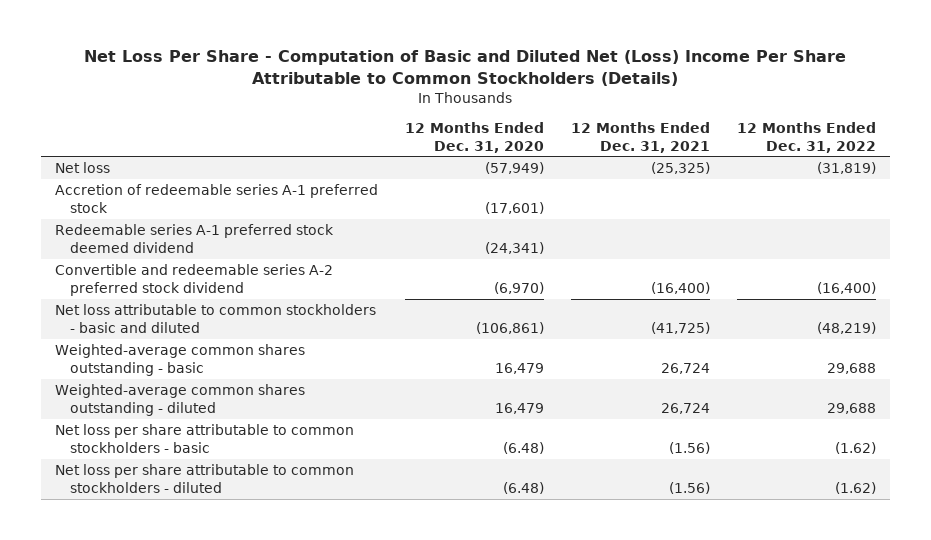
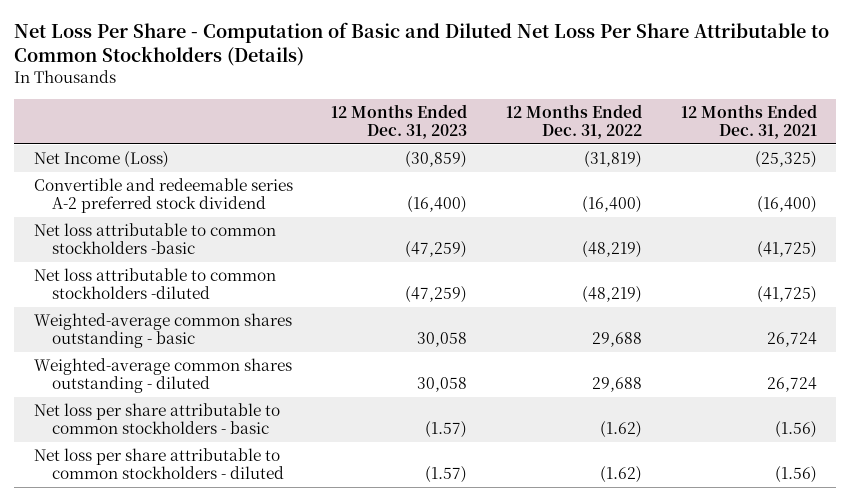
- Net Loss Per Share - Computation of Basic and Diluted Net (Loss) Income Per Share Attributable to Common Stockholders (Details)
+ Net Loss Per Share - Computation of Basic and Diluted Net Loss Per Share Attributable to Common Stockholders (Details)
- | 12 Months Ended Dec. 31, 2020 | 12 Months Ended Dec. 31, 2021 | 12 Months Ended Dec. 31, 2022
+ | 12 Months Ended Dec. 31, 2023 | 12 Months Ended Dec. 31, 2022 | 12 Months Ended Dec. 31, 2021
- Net loss | (57,949) | (25,325) | (31,819)
- Accretion of redeemable series A-1 preferred stock | (17,601) | |
- Redeemable series A-1 preferred stock deemed dividend | (24,341) | |
+ Net Income (Loss) | (30,859) | (31,819) | (25,325)
- Net loss attributable to common stockholders - basic and diluted | (106,861) | (41,725) | (48,219)
+ Net loss attributable to common stockholders -basic | (47,259) | (48,219) | (41,725)
+ Net loss attributable to common stockholders -diluted | (47,259) | (48,219) | (41,725)

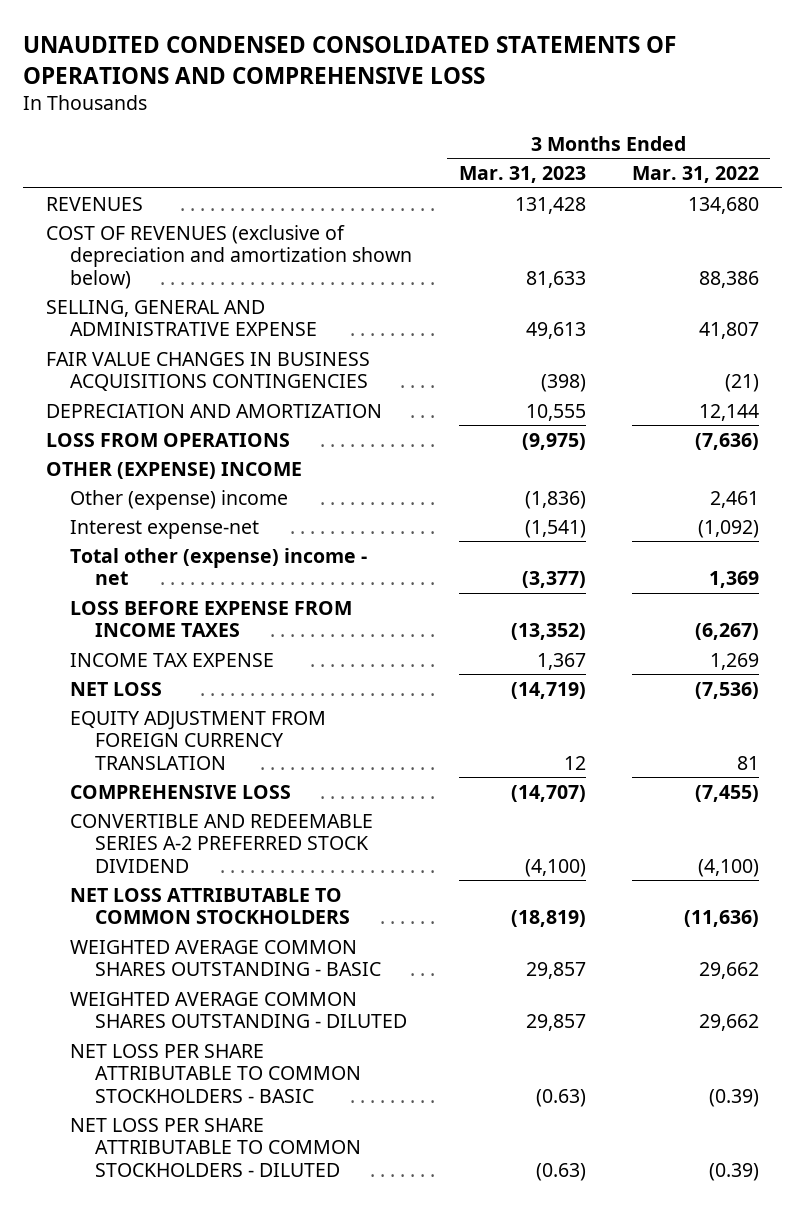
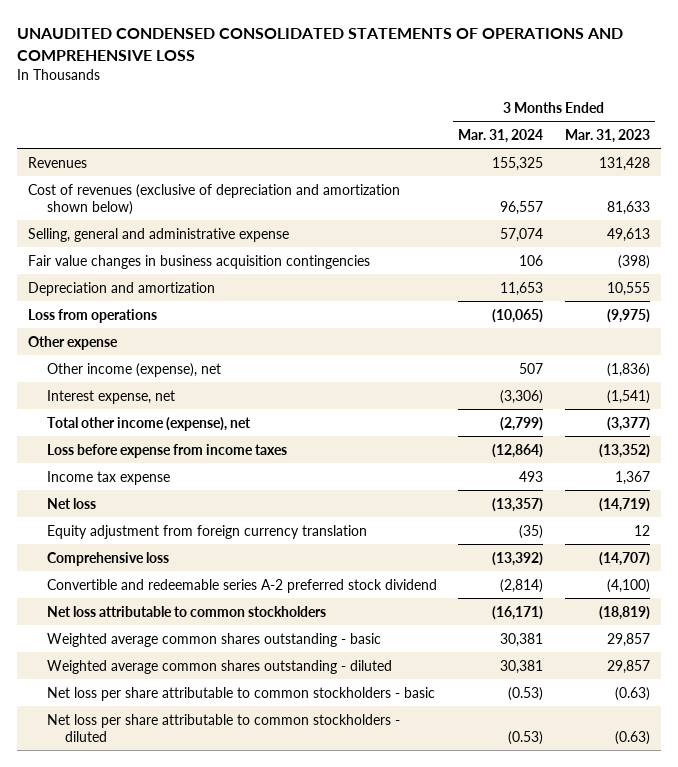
- | 3 Months Ended Mar. 31, 2023 | 3 Months Ended Mar. 31, 2022
+ | 3 Months Ended Mar. 31, 2024 | 3 Months Ended Mar. 31, 2023
- REVENUES | 131,428 | 134,680
- COST OF REVENUES (exclusive of depreciation and amortization shown below) | 81,633 | 88,386
- SELLING, GENERAL AND ADMINISTRATIVE EXPENSE | 49,613 | 41,807
- FAIR VALUE CHANGES IN BUSINESS ACQUISITIONS CONTINGENCIES | (398) | (21)
- DEPRECIATION AND AMORTIZATION | 10,555 | 12,144
- LOSS FROM OPERATIONS | (9,975) | (7,636)
- OTHER (EXPENSE) INCOME
- Other (expense) income | (1,836) | 2,461
- Interest expense-net | (1,541) | (1,092)
- Total other (expense) income - net | (3,377) | 1,369
- LOSS BEFORE EXPENSE FROM INCOME TAXES | (13,352) | (6,267)
- INCOME TAX EXPENSE | 1,367 | 1,269
- NET LOSS | (14,719) | (7,536)
- EQUITY ADJUSTMENT FROM FOREIGN CURRENCY TRANSLATION | 12 | 81
- COMPREHENSIVE LOSS | (14,707) | (7,455)
- CONVERTIBLE AND REDEEMABLE SERIES A-2 PREFERRED STOCK DIVIDEND | (4,100) | (4,100)
- NET LOSS ATTRIBUTABLE TO COMMON STOCKHOLDERS | (18,819) | (11,636)
- WEIGHTED AVERAGE COMMON SHARES OUTSTANDING - BASIC | 29,857 | 29,662
- WEIGHTED AVERAGE COMMON SHARES OUTSTANDING - DILUTED | 29,857 | 29,662
- NET LOSS PER SHARE ATTRIBUTABLE TO COMMON STOCKHOLDERS - BASIC | (0.63) | (0.39)
- NET LOSS PER SHARE ATTRIBUTABLE TO COMMON STOCKHOLDERS - DILUTED | (0.63) | (0.39)
+ Revenues | 155,325 | 131,428
+ Cost of revenues (exclusive of depreciation and amortization shown below) | 96,557 | 81,633
+ Selling, general and administrative expense | 57,074 | 49,613
+ Fair value changes in business acquisition contingencies | 106 | (398)
+ Depreciation and amortization | 11,653 | 10,555
+ Loss from operations | (10,065) | (9,975)
+ Other expense
+ Other income (expense), net | 507 | (1,836)
+ Interest expense, net | (3,306) | (1,541)
+ Total other income (expense), net | (2,799) | (3,377)
+ Loss before expense from income taxes | (12,864) | (13,352)
+ Income tax expense | 493 | 1,367
+ Net loss | (13,357) | (14,719)
+ Equity adjustment from foreign currency translation | (35) | 12
+ Comprehensive loss | (13,392) | (14,707)
+ Convertible and redeemable series A-2 preferred stock dividend | (2,814) | (4,100)
+ Net loss attributable to common stockholders | (16,171) | (18,819)
+ Weighted average common shares outstanding - basic | 30,381 | 29,857
+ Weighted average common shares outstanding - diluted | 30,381 | 29,857
+ Net loss per share attributable to common stockholders - basic | (0.53) | (0.63)
+ Net loss per share attributable to common stockholders - diluted | (0.53) | (0.63)

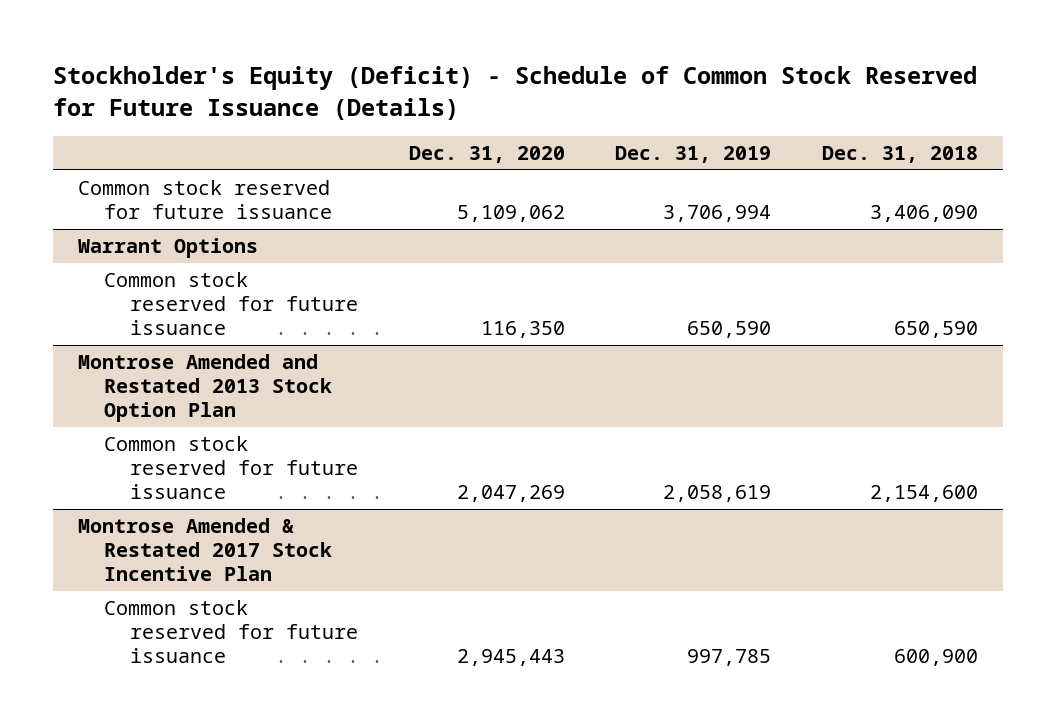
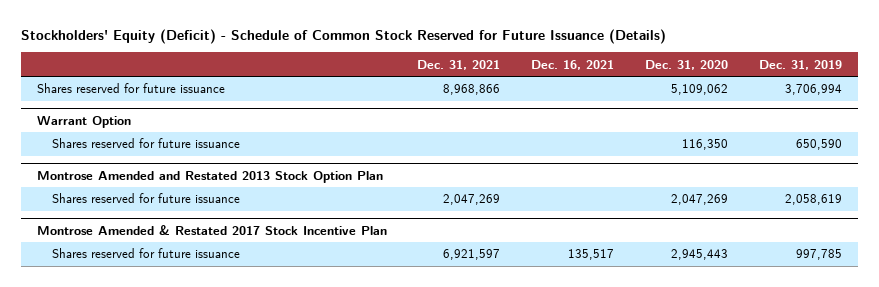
- Stockholder's Equity (Deficit) - Schedule of Common Stock Reserved for Future Issuance (Details)
+ Stockholders' Equity (Deficit) - Schedule of Common Stock Reserved for Future Issuance (Details)
- | Dec. 31, 2020 | Dec. 31, 2019 | Dec. 31, 2018
+ | Dec. 31, 2021 | Dec. 16, 2021 | Dec. 31, 2020 | Dec. 31, 2019
- Common stock reserved for future issuance | 5,109,062 | 3,706,994 | 3,406,090
- Warrant Options
- Common stock reserved for future issuance | 116,350 | 650,590 | 650,590
+ Shares reserved for future issuance | 8,968,866 | | 5,109,062 | 3,706,994
+ Warrant Option
+ Shares reserved for future issuance | | | 116,350 | 650,590
@ Montrose Amended and Restated 2013 Stock Option Plan
- Common stock reserved for future issuance | 2,047,269 | 2,058,619 | 2,154,600
+ Shares reserved for future issuance | 2,047,269 | | 2,047,269 | 2,058,619
@ Montrose Amended & Restated 2017 Stock Incentive Plan
- Common stock reserved for future issuance | 2,945,443 | 997,785 | 600,900
+ Shares reserved for future issuance | 6,921,597 | 135,517 | 2,945,443 | 997,785

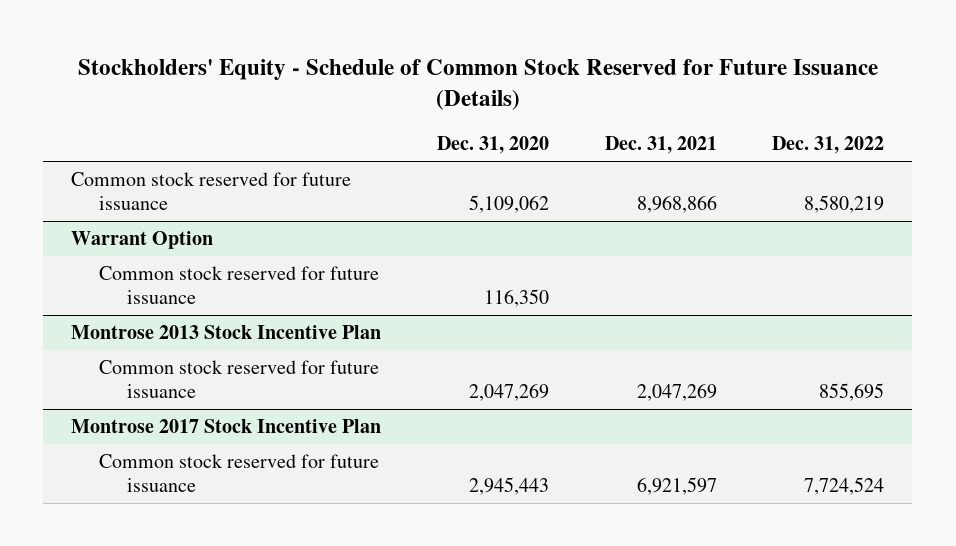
- Stockholders' Equity (Deficit) - Schedule of Common Stock Reserved for Future Issuance (Details)
+ Stockholders' Equity - Schedule of Common Stock Reserved for Future Issuance (Details)
- | Dec. 31, 2021 | Dec. 16, 2021 | Dec. 31, 2020 | Dec. 31, 2019
+ | Dec. 31, 2020 | Dec. 31, 2021 | Dec. 31, 2022
- Shares reserved for future issuance | 8,968,866 | | 5,109,062 | 3,706,994
+ Common stock reserved for future issuance | 5,109,062 | 8,968,866 | 8,580,219
@ Warrant Option
- Shares reserved for future issuance | | | 116,350 | 650,590
- Montrose Amended and Restated 2013 Stock Option Plan
- Shares reserved for future issuance | 2,047,269 | | 2,047,269 | 2,058,619
- Montrose Amended & Restated 2017 Stock Incentive Plan
- Shares reserved for future issuance | 6,921,597 | 135,517 | 2,945,443 | 997,785
@ Warrant Option
+ Common stock reserved for future issuance | 116,350 | |
+ Montrose 2013 Stock Incentive Plan
+ Common stock reserved for future issuance | 2,047,269 | 2,047,269 | 855,695
+ Montrose 2017 Stock Incentive Plan
+ Common stock reserved for future issuance | 2,945,443 | 6,921,597 | 7,724,524

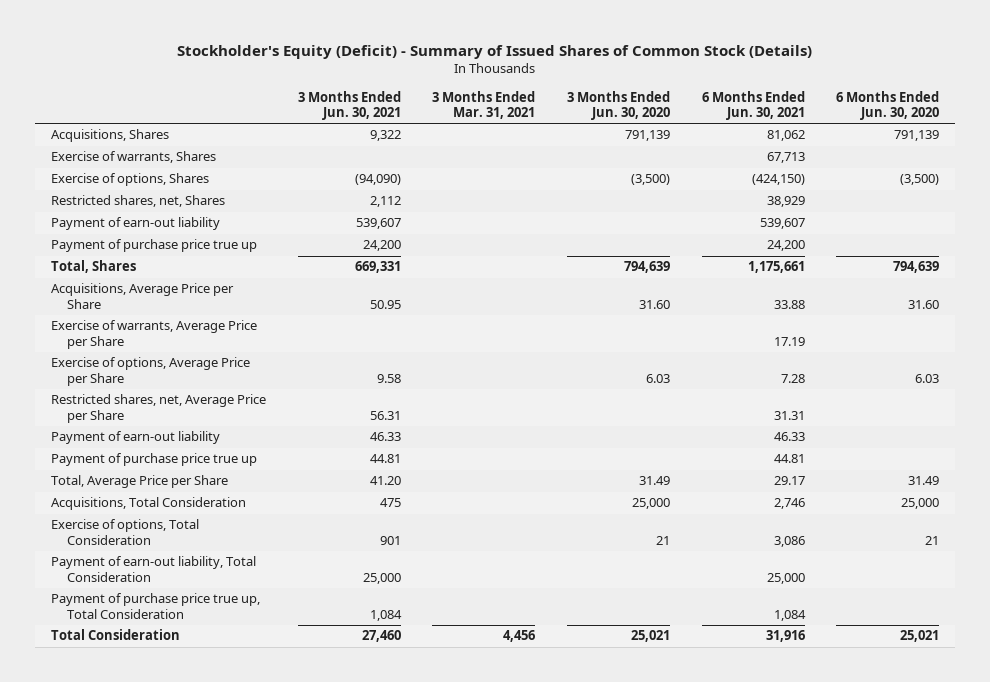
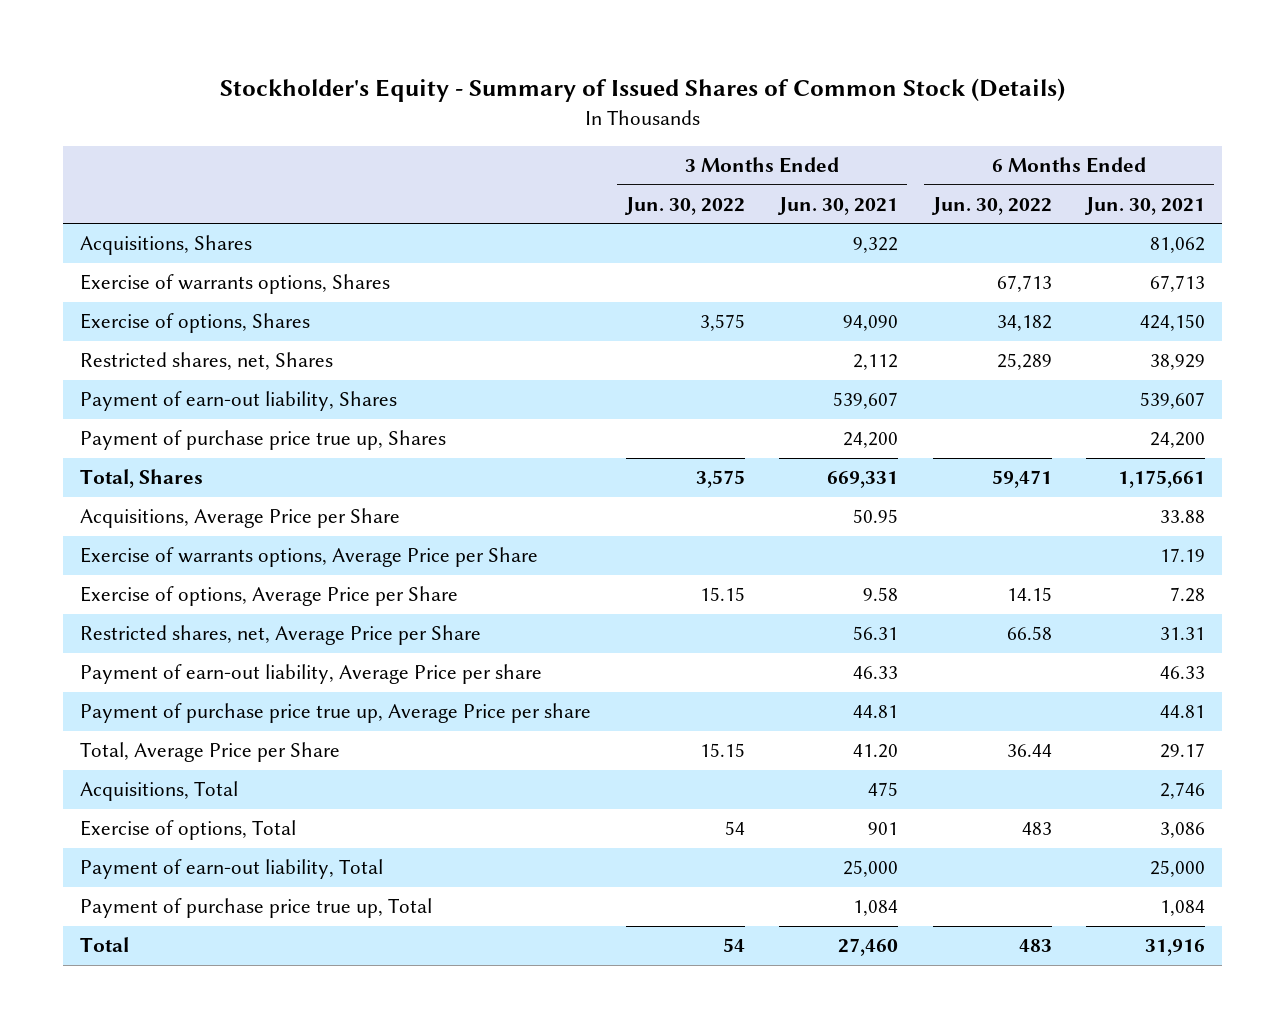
- Stockholder's Equity (Deficit) - Summary of Issued Shares of Common Stock (Details)
+ Stockholder's Equity - Summary of Issued Shares of Common Stock (Details)
- | 3 Months Ended Jun. 30, 2021 | 3 Months Ended Mar. 31, 2021 | 3 Months Ended Jun. 30, 2020 | 6 Months Ended Jun. 30, 2021 | 6 Months Ended Jun. 30, 2020
+ | 3 Months Ended Jun. 30, 2022 | 3 Months Ended Jun. 30, 2021 | 6 Months Ended Jun. 30, 2022 | 6 Months Ended Jun. 30, 2021
- Exercise of warrants, Shares | | | | 67,713 |
- Exercise of options, Shares | (94,090) | | (3,500) | (424,150) | (3,500)
+ Exercise of warrants options, Shares | | | 67,713 | 67,713
+ Exercise of options, Shares | 3,575 | 94,090 | 34,182 | 424,150
- Payment of earn-out liability | 539,607 | | | 539,607 |
- Payment of purchase price true up | 24,200 | | | 24,200 |
+ Payment of earn-out liability, Shares | | 539,607 | | 539,607
+ Payment of purchase price true up, Shares | | 24,200 | | 24,200
- Exercise of warrants, Average Price per Share | | | | 17.19 |
+ Exercise of warrants options, Average Price per Share | | | | 17.19
- Payment of earn-out liability | 46.33 | | | 46.33 |
- Payment of purchase price true up | 44.81 | | | 44.81 |
+ Payment of earn-out liability, Average Price per share | | 46.33 | | 46.33
+ Payment of purchase price true up, Average Price per share | | 44.81 | | 44.81
- Acquisitions, Total Consideration | 475 | | 25,000 | 2,746 | 25,000
- Exercise of options, Total Consideration | 901 | | 21 | 3,086 | 21
- Payment of earn-out liability, Total Consideration | 25,000 | | | 25,000 |
- Payment of purchase price true up, Total Consideration | 1,084 | | | 1,084 |
- Total Consideration | 27,460 | 4,456 | 25,021 | 31,916 | 25,021
+ Acquisitions, Total | | 475 | | 2,746
+ Exercise of options, Total | 54 | 901 | 483 | 3,086
+ Payment of earn-out liability, Total | | 25,000 | | 25,000
+ Payment of purchase price true up, Total | | 1,084 | | 1,084
+ Total | 54 | 27,460 | 483 | 31,916

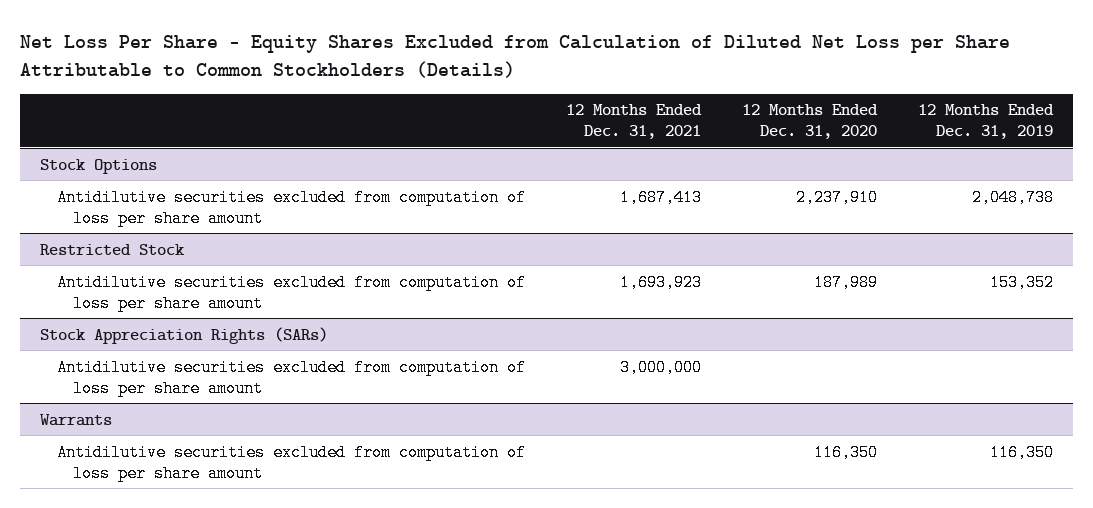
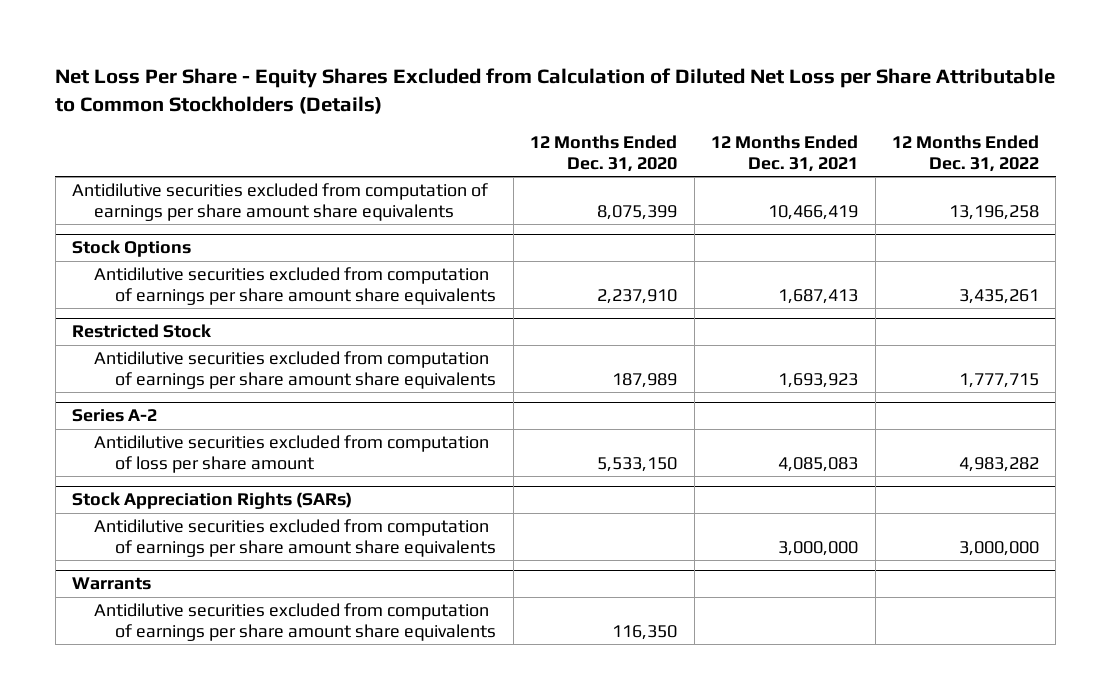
- | 12 Months Ended Dec. 31, 2021 | 12 Months Ended Dec. 31, 2020 | 12 Months Ended Dec. 31, 2019
+ | 12 Months Ended Dec. 31, 2020 | 12 Months Ended Dec. 31, 2021 | 12 Months Ended Dec. 31, 2022
+ Antidilutive securities excluded from computation of earnings per share amount share equivalents | 8,075,399 | 10,466,419 | 13,196,258
@ Stock Options
- Antidilutive securities excluded from computation of loss per share amount | 1,687,413 | 2,237,910 | 2,048,738
+ Antidilutive securities excluded from computation of earnings per share amount share equivalents | 2,237,910 | 1,687,413 | 3,435,261
@ Restricted Stock
- Antidilutive securities excluded from computation of loss per share amount | 1,693,923 | 187,989 | 153,352
+ Antidilutive securities excluded from computation of earnings per share amount share equivalents | 187,989 | 1,693,923 | 1,777,715
+ Series A-2
+ Antidilutive securities excluded from computation of loss per share amount | 5,533,150 | 4,085,083 | 4,983,282
@ Stock Appreciation Rights (SARs)
- Antidilutive securities excluded from computation of loss per share amount | 3,000,000 | |
+ Antidilutive securities excluded from computation of earnings per share amount share equivalents | | 3,000,000 | 3,000,000
@ Warrants
- Antidilutive securities excluded from computation of loss per share amount | | 116,350 | 116,350
+ Antidilutive securities excluded from computation of earnings per share amount share equivalents | 116,350 | |

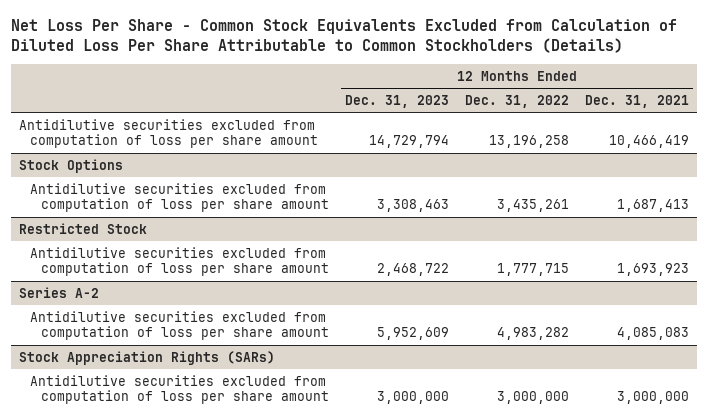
- Net Loss Per Share - Equity Shares Excluded from Calculation of Diluted Net Loss per Share Attributable to Common Stockholders (Details)
+ Net Loss Per Share - Common Stock Equivalents Excluded from Calculation of Diluted Loss Per Share Attributable to Common Stockholders (Details)
- | 12 Months Ended Dec. 31, 2020 | 12 Months Ended Dec. 31, 2021 | 12 Months Ended Dec. 31, 2022
+ | 12 Months Ended Dec. 31, 2023 | 12 Months Ended Dec. 31, 2022 | 12 Months Ended Dec. 31, 2021
- Antidilutive securities excluded from computation of earnings per share amount share equivalents | 8,075,399 | 10,466,419 | 13,196,258
+ Antidilutive securities excluded from computation of loss per share amount | 14,729,794 | 13,196,258 | 10,466,419
@ Stock Options
- Antidilutive securities excluded from computation of earnings per share amount share equivalents | 2,237,910 | 1,687,413 | 3,435,261
+ Antidilutive securities excluded from computation of loss per share amount | 3,308,463 | 3,435,261 | 1,687,413
@ Restricted Stock
- Antidilutive securities excluded from computation of earnings per share amount share equivalents | 187,989 | 1,693,923 | 1,777,715
+ Antidilutive securities excluded from computation of loss per share amount | 2,468,722 | 1,777,715 | 1,693,923
@ Stock Appreciation Rights (SARs)
- Antidilutive securities excluded from computation of earnings per share amount share equivalents | | 3,000,000 | 3,000,000
- Warrants
- Antidilutive securities excluded from computation of earnings per share amount share equivalents | 116,350 | |
@ Stock Appreciation Rights (SARs)
+ Antidilutive securities excluded from computation of loss per share amount | 3,000,000 | 3,000,000 | 3,000,000

